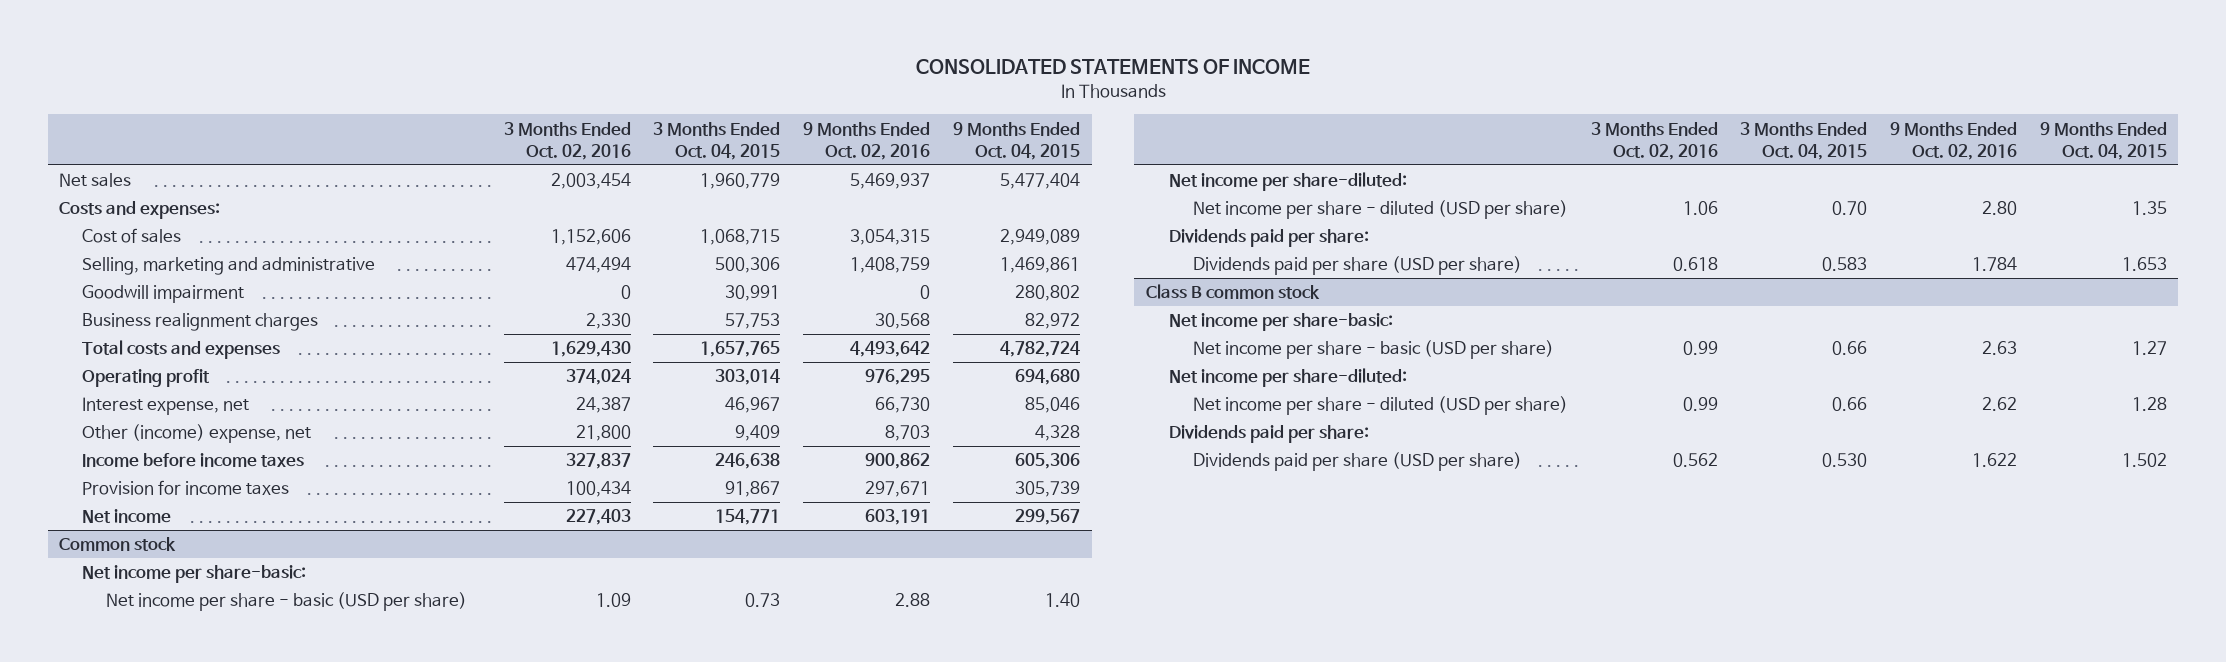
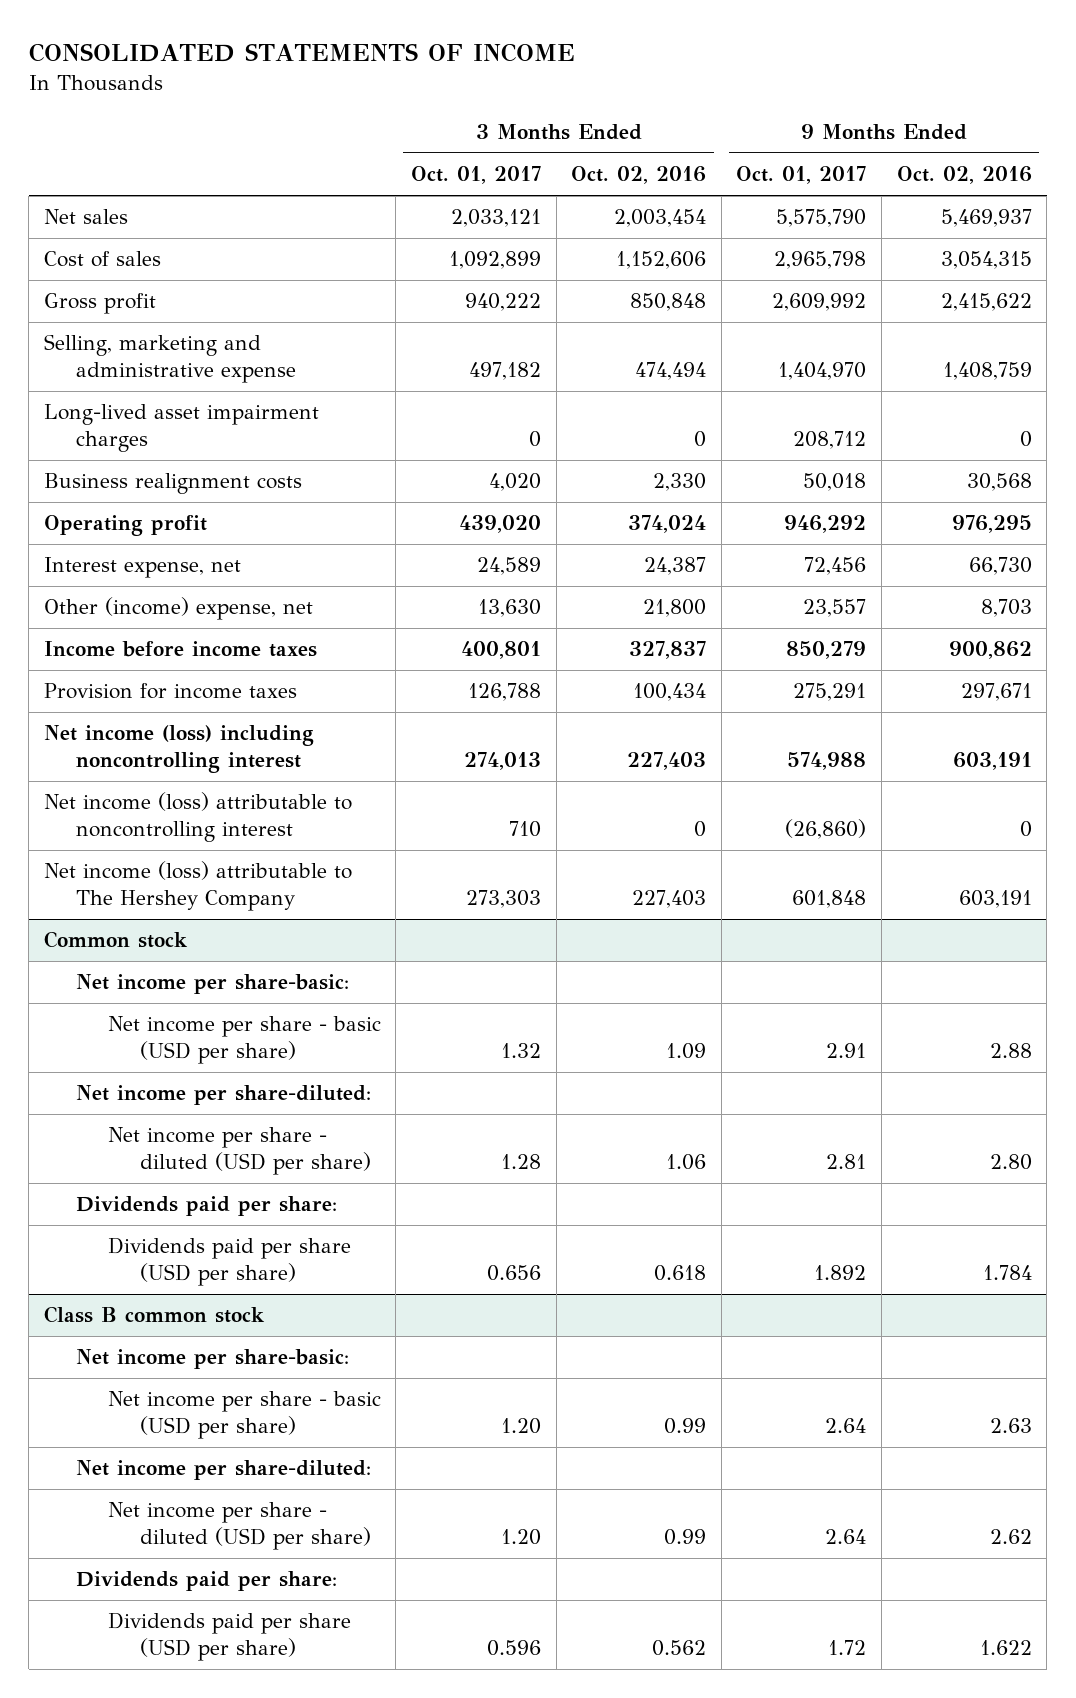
- | 3 Months Ended Oct. 02, 2016 | 3 Months Ended Oct. 04, 2015 | 9 Months Ended Oct. 02, 2016 | 9 Months Ended Oct. 04, 2015
+ | 3 Months Ended Oct. 01, 2017 | 3 Months Ended Oct. 02, 2016 | 9 Months Ended Oct. 01, 2017 | 9 Months Ended Oct. 02, 2016
- Costs and expenses:
- Selling, marketing and administrative | 474,494 | 500,306 | 1,408,759 | 1,469,861
- Goodwill impairment | 0 | 30,991 | 0 | 280,802
- Business realignment charges | 2,330 | 57,753 | 30,568 | 82,972
- Total costs and expenses | 1,629,430 | 1,657,765 | 4,493,642 | 4,782,724
+ Gross profit | 940,222 | 850,848 | 2,609,992 | 2,415,622
+ Selling, marketing and administrative expense | 497,182 | 474,494 | 1,404,970 | 1,408,759
+ Long-lived asset impairment charges | 0 | 0 | 208,712 | 0
+ Business realignment costs | 4,020 | 2,330 | 50,018 | 30,568
- Net income | 227,403 | 154,771 | 603,191 | 299,567
+ Net income (loss) including noncontrolling interest | 274,013 | 227,403 | 574,988 | 603,191
+ Net income (loss) attributable to noncontrolling interest | 710 | 0 | (26,860) | 0
+ Net income (loss) attributable to The Hershey Company | 273,303 | 227,403 | 601,848 | 603,191

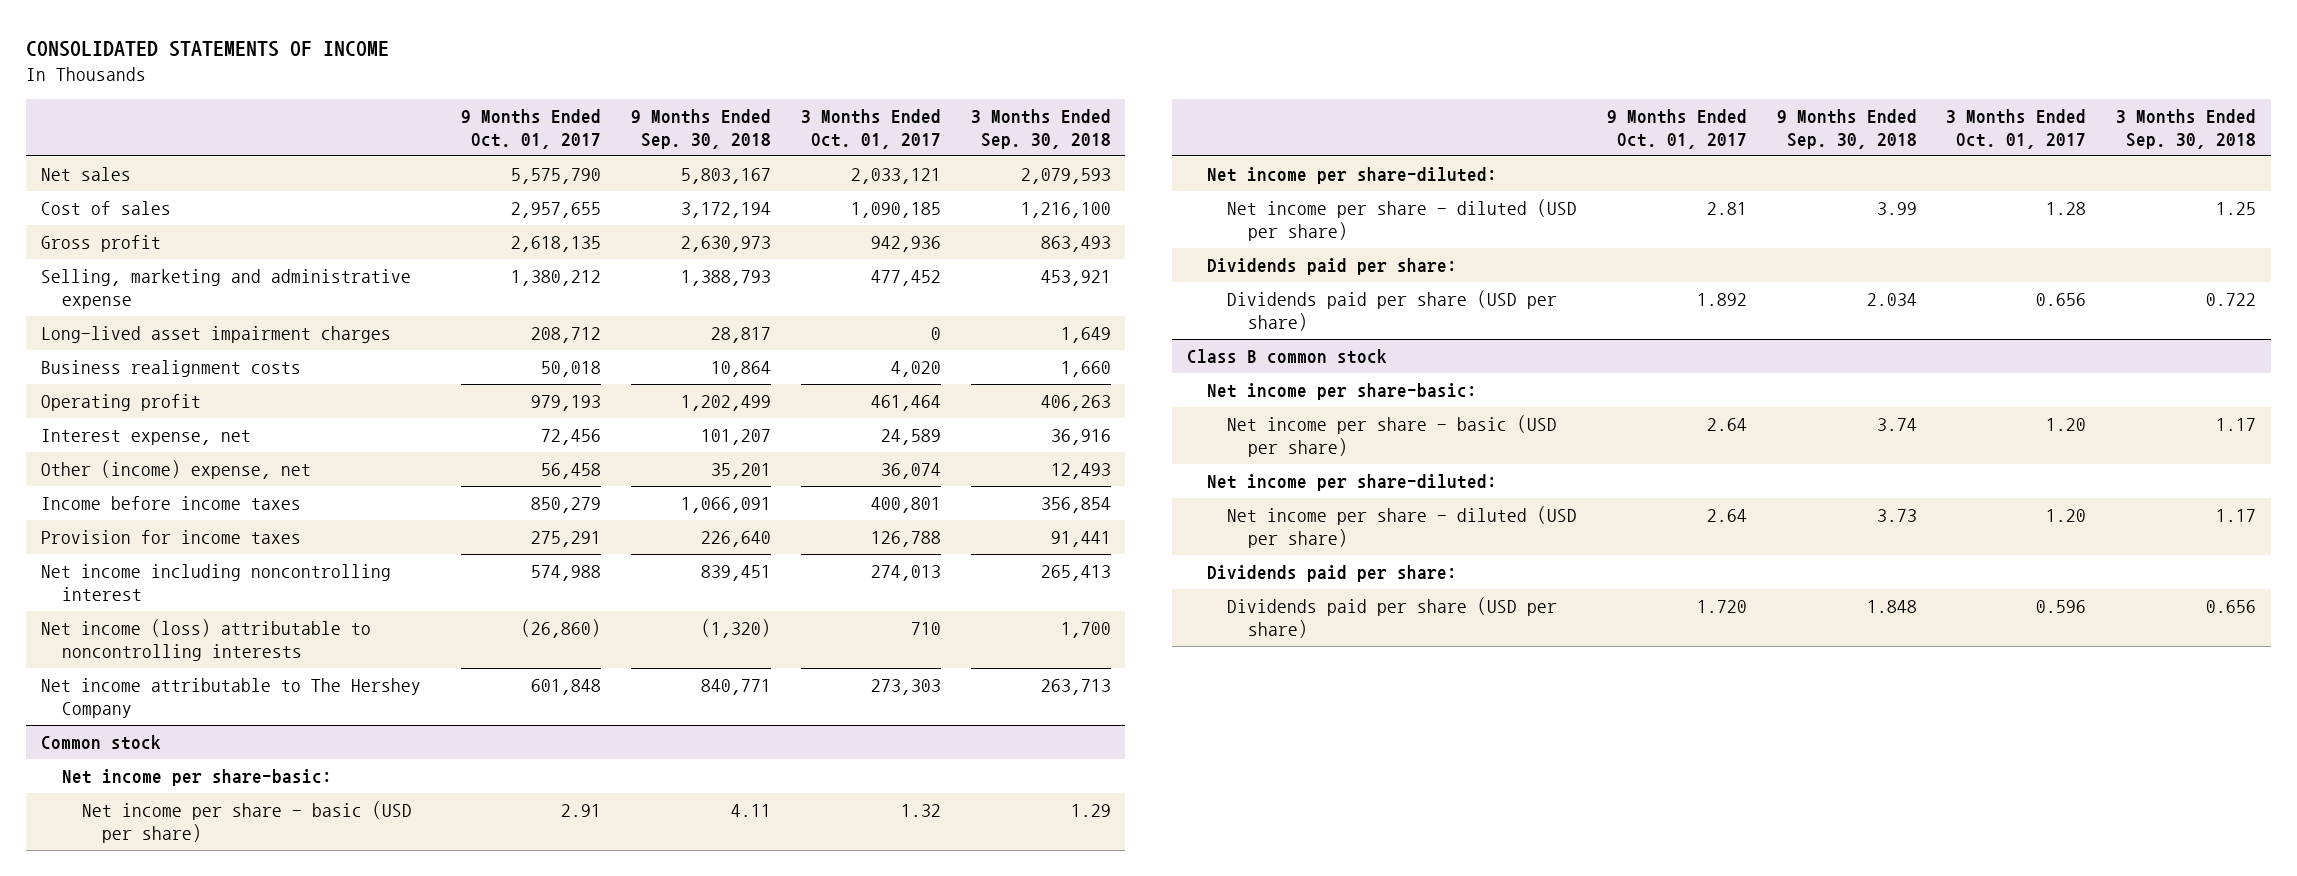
- | 3 Months Ended Oct. 01, 2017 | 3 Months Ended Oct. 02, 2016 | 9 Months Ended Oct. 01, 2017 | 9 Months Ended Oct. 02, 2016
+ | 9 Months Ended Oct. 01, 2017 | 9 Months Ended Sep. 30, 2018 | 3 Months Ended Oct. 01, 2017 | 3 Months Ended Sep. 30, 2018
- Cost of sales | 1,092,899 | 1,152,606 | 2,965,798 | 3,054,315
- Gross profit | 940,222 | 850,848 | 2,609,992 | 2,415,622
- Selling, marketing and administrative expense | 497,182 | 474,494 | 1,404,970 | 1,408,759
+ Cost of sales | 2,957,655 | 3,172,194 | 1,090,185 | 1,216,100
+ Gross profit | 2,618,135 | 2,630,973 | 942,936 | 863,493
+ Selling, marketing and administrative expense | 1,380,212 | 1,388,793 | 477,452 | 453,921
- Operating profit | 439,020 | 374,024 | 946,292 | 976,295
+ Operating profit | 979,193 | 1,202,499 | 461,464 | 406,263
- Other (income) expense, net | 13,630 | 21,800 | 23,557 | 8,703
+ Other (income) expense, net | 56,458 | 35,201 | 36,074 | 12,493
- Net income (loss) including noncontrolling interest | 274,013 | 227,403 | 574,988 | 603,191
- Net income (loss) attributable to noncontrolling interest | 710 | 0 | (26,860) | 0
- Net income (loss) attributable to The Hershey Company | 273,303 | 227,403 | 601,848 | 603,191
+ Net income including noncontrolling interest | 574,988 | 839,451 | 274,013 | 265,413
+ Net income (loss) attributable to noncontrolling interests | (26,860) | (1,320) | 710 | 1,700
+ Net income attributable to The Hershey Company | 601,848 | 840,771 | 273,303 | 263,713
@ Class B common stock
- Dividends paid per share (USD per share) | 0.596 | 0.562 | 1.72 | 1.622
+ Dividends paid per share (USD per share) | 1.720 | 1.848 | 0.596 | 0.656

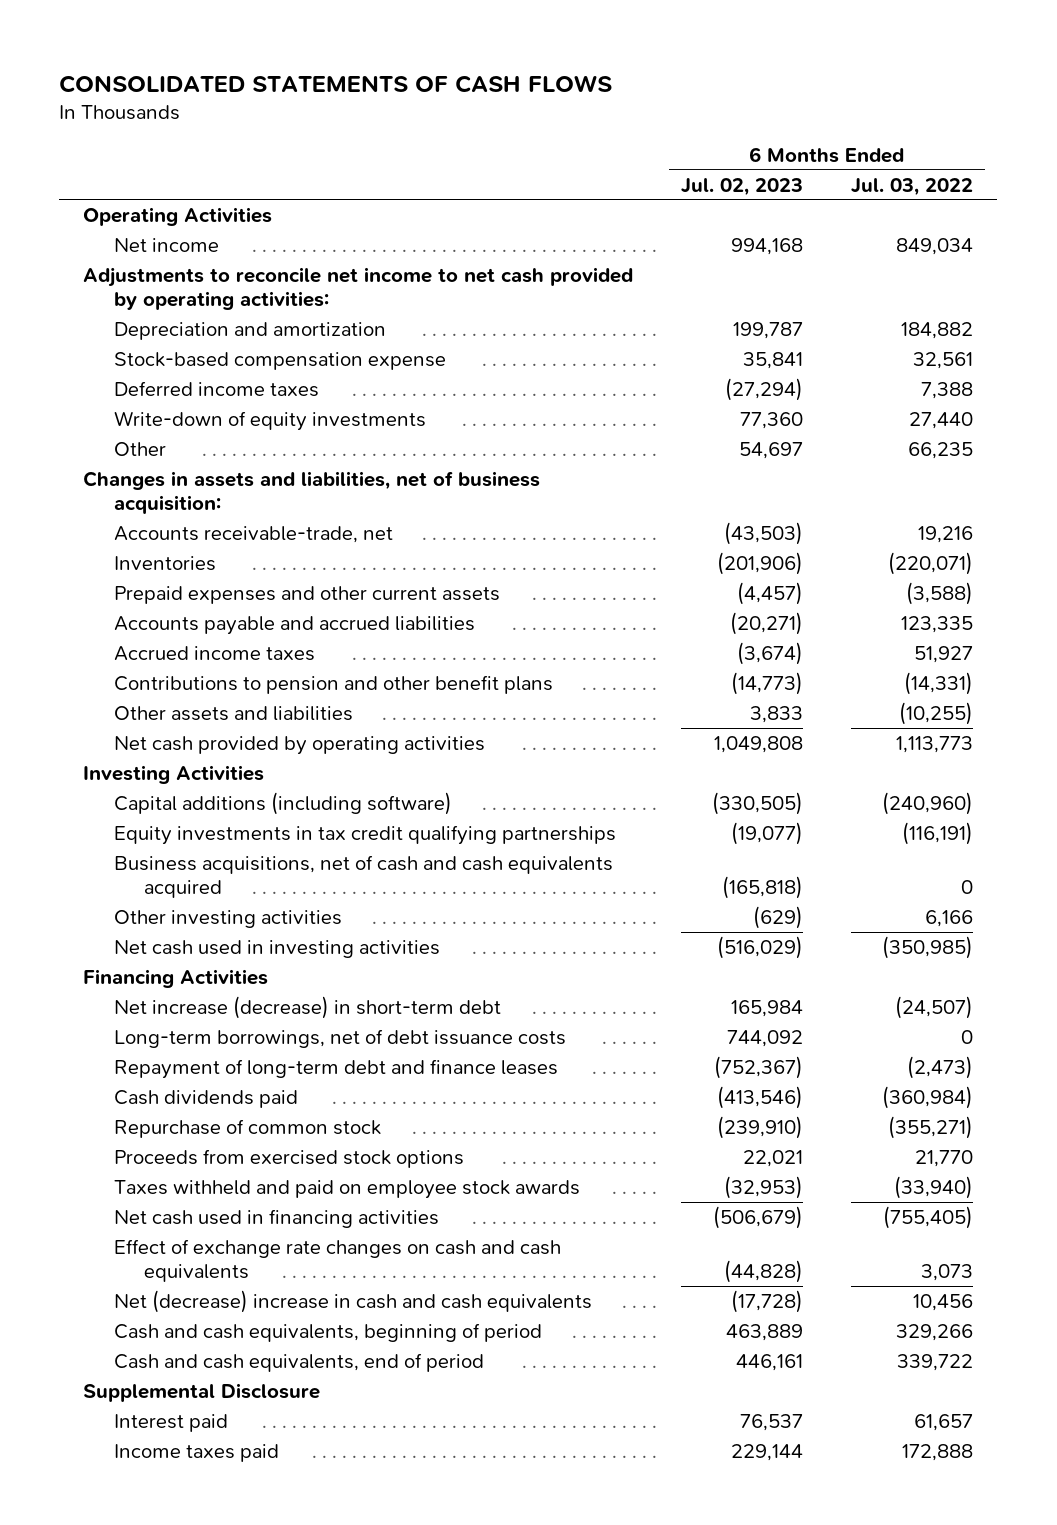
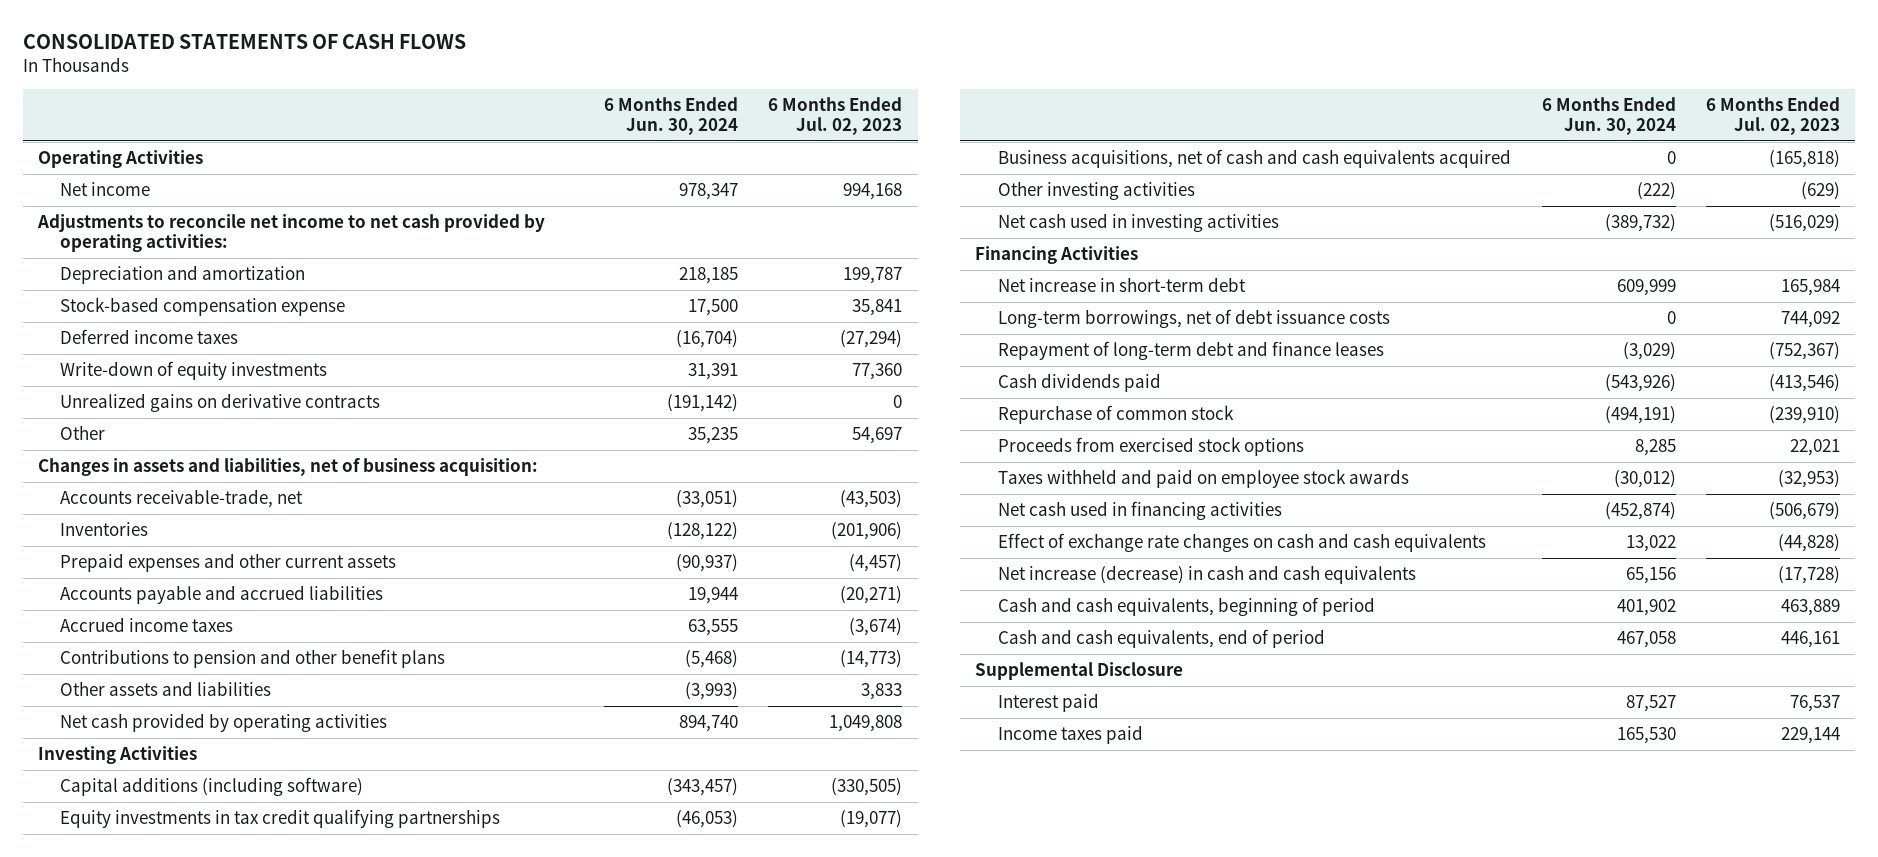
- | 6 Months Ended Jul. 02, 2023 | 6 Months Ended Jul. 03, 2022
+ | 6 Months Ended Jun. 30, 2024 | 6 Months Ended Jul. 02, 2023
+ Unrealized gains on derivative contracts | (191,142) | 0
- Net increase (decrease) in short-term debt | 165,984 | (24,507)
+ Net increase in short-term debt | 609,999 | 165,984
- Net (decrease) increase in cash and cash equivalents | (17,728) | 10,456
+ Net increase (decrease) in cash and cash equivalents | 65,156 | (17,728)

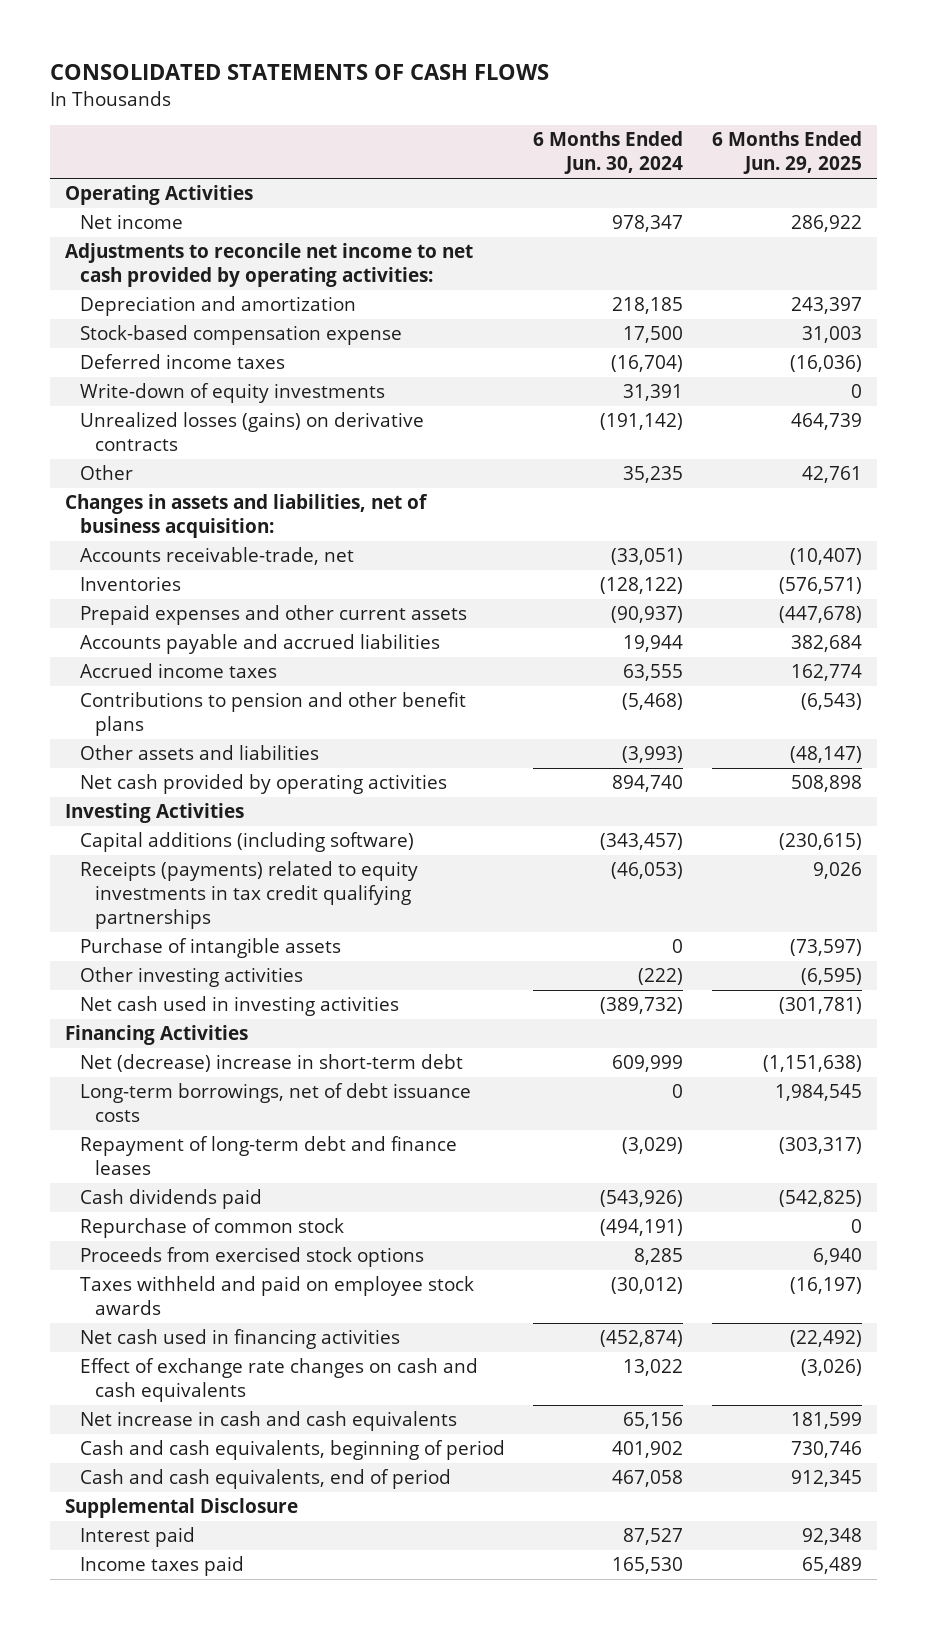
- | 6 Months Ended Jun. 30, 2024 | 6 Months Ended Jul. 02, 2023
+ | 6 Months Ended Jun. 30, 2024 | 6 Months Ended Jun. 29, 2025
- Unrealized gains on derivative contracts | (191,142) | 0
+ Unrealized losses (gains) on derivative contracts | (191,142) | 464,739
- Equity investments in tax credit qualifying partnerships | (46,053) | (19,077)
- Business acquisitions, net of cash and cash equivalents acquired | 0 | (165,818)
+ Receipts (payments) related to equity investments in tax credit qualifying partnerships | (46,053) | 9,026
+ Purchase of intangible assets | 0 | (73,597)
- Net increase in short-term debt | 609,999 | 165,984
+ Net (decrease) increase in short-term debt | 609,999 | (1,151,638)
- Net increase (decrease) in cash and cash equivalents | 65,156 | (17,728)
+ Net increase in cash and cash equivalents | 65,156 | 181,599

